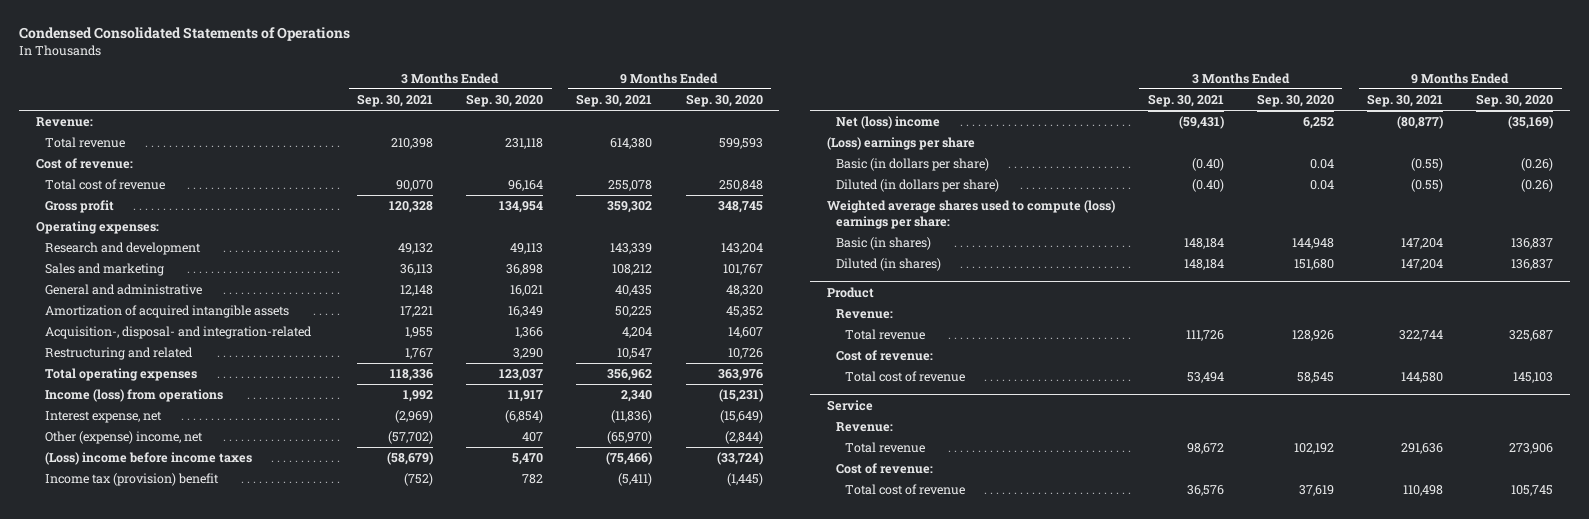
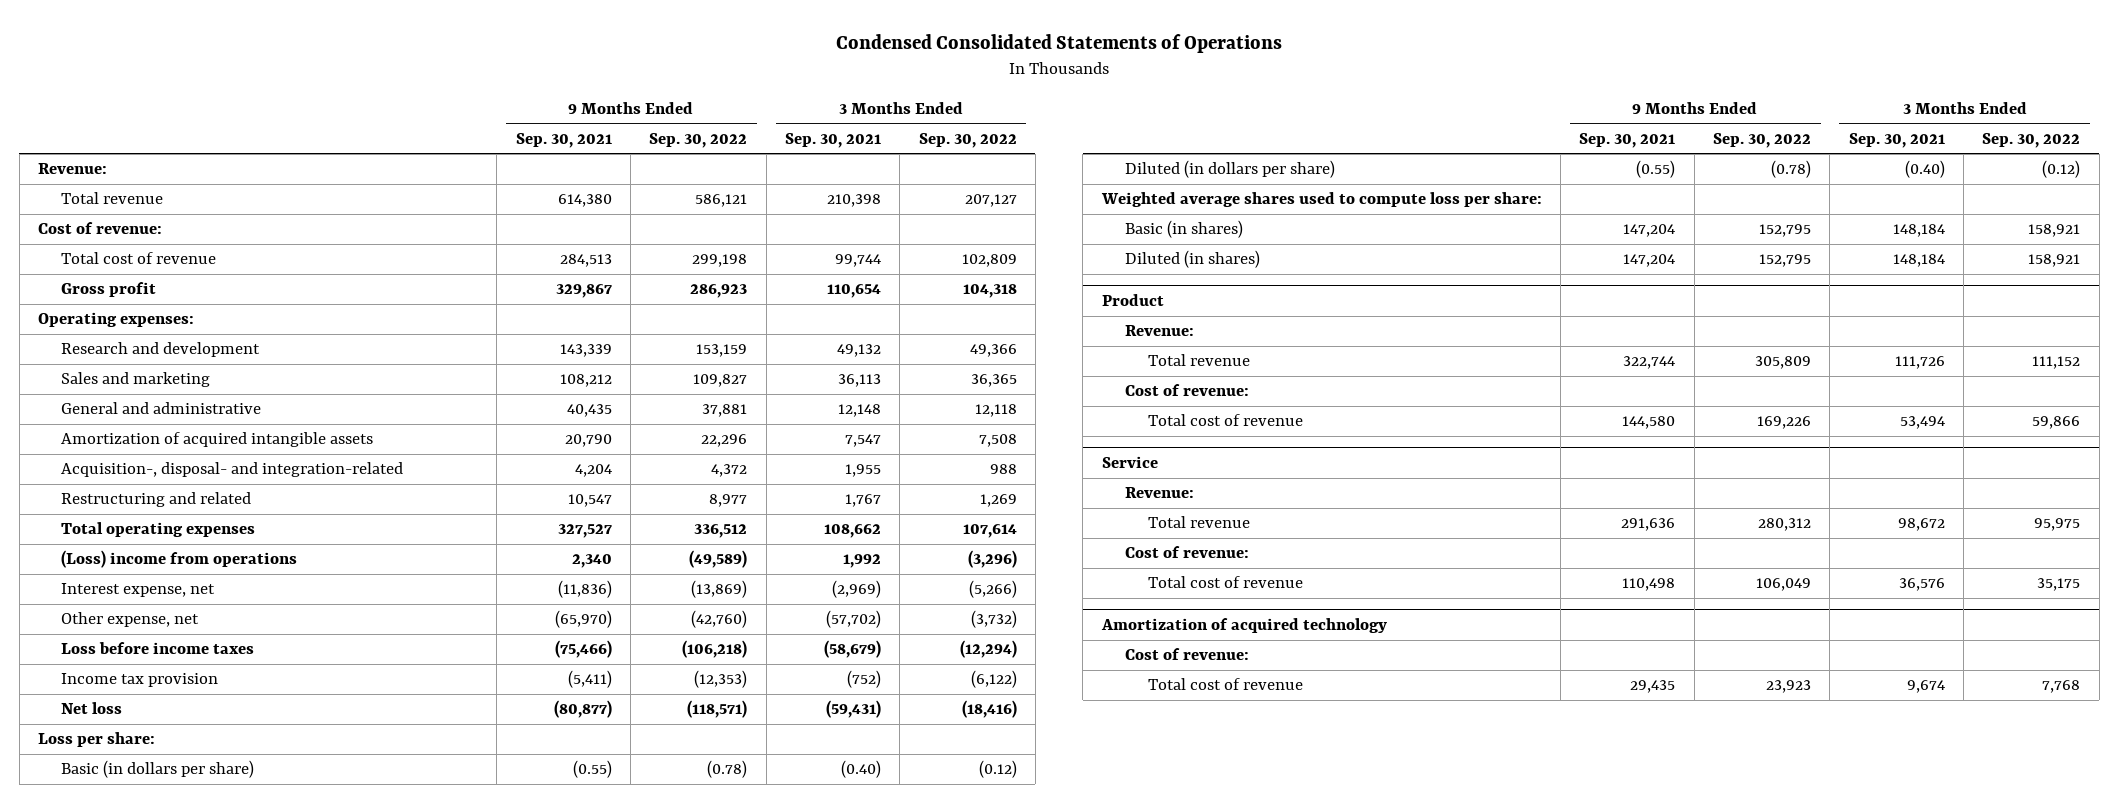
- | 3 Months Ended Sep. 30, 2021 | 3 Months Ended Sep. 30, 2020 | 9 Months Ended Sep. 30, 2021 | 9 Months Ended Sep. 30, 2020
+ | 9 Months Ended Sep. 30, 2021 | 9 Months Ended Sep. 30, 2022 | 3 Months Ended Sep. 30, 2021 | 3 Months Ended Sep. 30, 2022
- Total cost of revenue | 90,070 | 96,164 | 255,078 | 250,848
- Gross profit | 120,328 | 134,954 | 359,302 | 348,745
+ Total cost of revenue | 284,513 | 299,198 | 99,744 | 102,809
+ Gross profit | 329,867 | 286,923 | 110,654 | 104,318
- Amortization of acquired intangible assets | 17,221 | 16,349 | 50,225 | 45,352
+ Amortization of acquired intangible assets | 20,790 | 22,296 | 7,547 | 7,508
- Total operating expenses | 118,336 | 123,037 | 356,962 | 363,976
- Income (loss) from operations | 1,992 | 11,917 | 2,340 | (15,231)
+ Total operating expenses | 327,527 | 336,512 | 108,662 | 107,614
+ (Loss) income from operations | 2,340 | (49,589) | 1,992 | (3,296)
- Other (expense) income, net | (57,702) | 407 | (65,970) | (2,844)
- (Loss) income before income taxes | (58,679) | 5,470 | (75,466) | (33,724)
- Income tax (provision) benefit | (752) | 782 | (5,411) | (1,445)
- Net (loss) income | (59,431) | 6,252 | (80,877) | (35,169)
- (Loss) earnings per share
+ Other expense, net | (65,970) | (42,760) | (57,702) | (3,732)
+ Loss before income taxes | (75,466) | (106,218) | (58,679) | (12,294)
+ Income tax provision | (5,411) | (12,353) | (752) | (6,122)
+ Net loss | (80,877) | (118,571) | (59,431) | (18,416)
+ Loss per share:
- Weighted average shares used to compute (loss) earnings per share:
+ Weighted average shares used to compute loss per share:
+ Amortization of acquired technology
+ Cost of revenue:
+ Total cost of revenue | 29,435 | 23,923 | 9,674 | 7,768

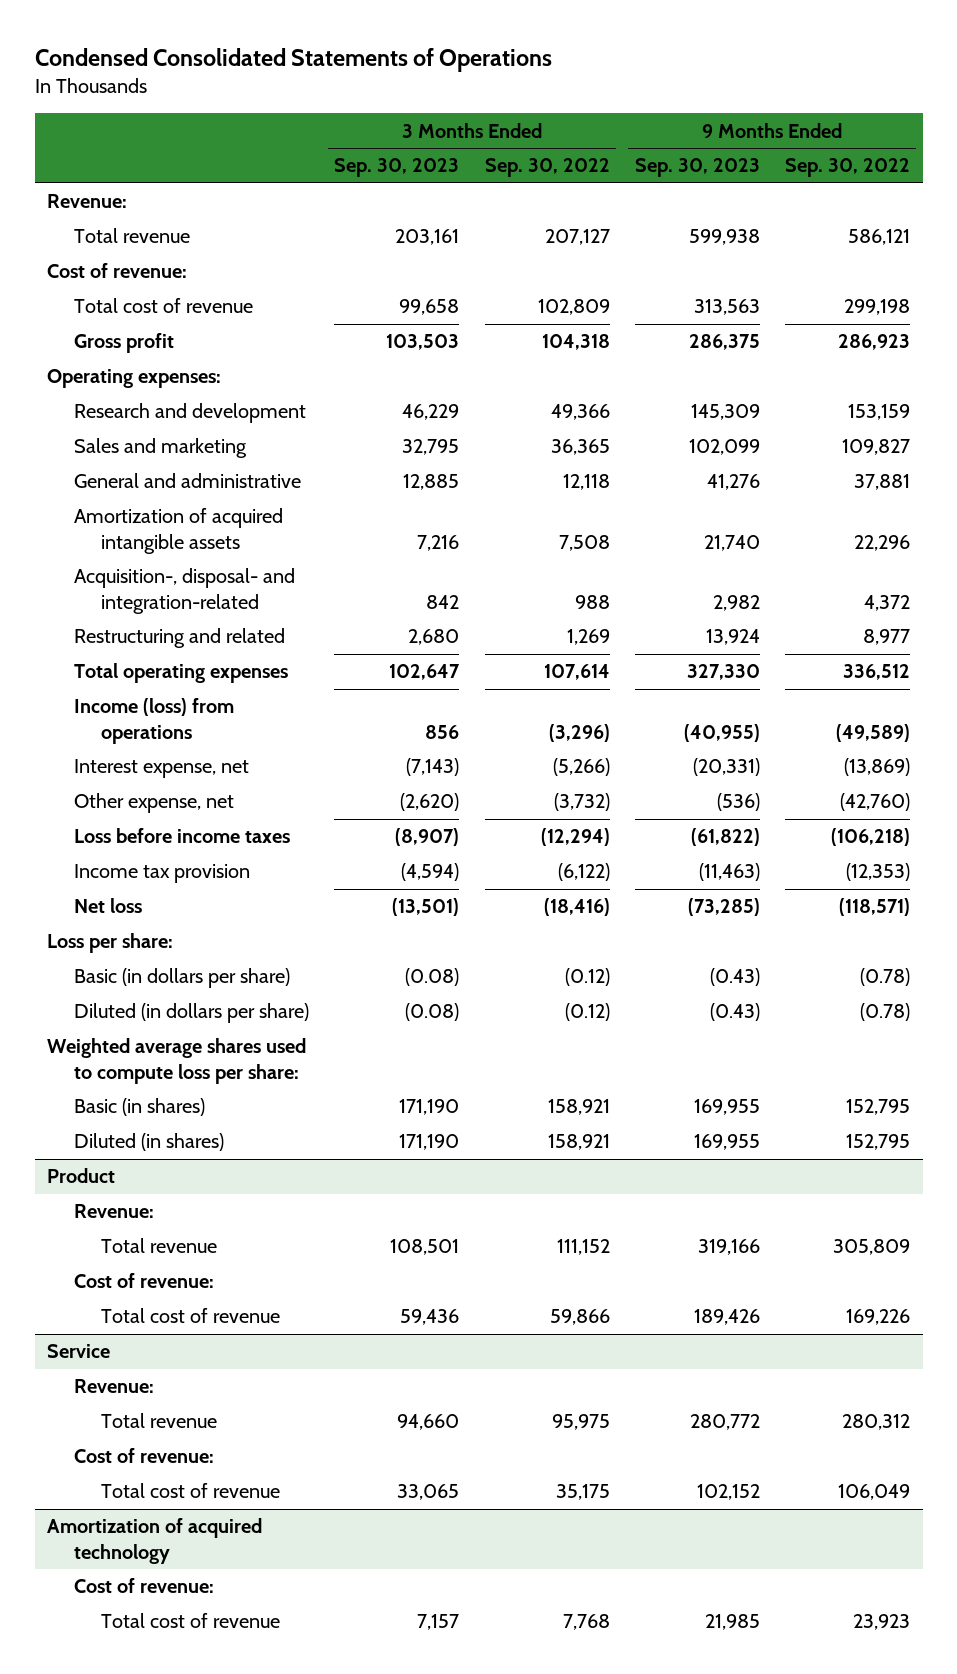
- | 9 Months Ended Sep. 30, 2021 | 9 Months Ended Sep. 30, 2022 | 3 Months Ended Sep. 30, 2021 | 3 Months Ended Sep. 30, 2022
+ | 3 Months Ended Sep. 30, 2023 | 3 Months Ended Sep. 30, 2022 | 9 Months Ended Sep. 30, 2023 | 9 Months Ended Sep. 30, 2022
- (Loss) income from operations | 2,340 | (49,589) | 1,992 | (3,296)
+ Income (loss) from operations | 856 | (3,296) | (40,955) | (49,589)

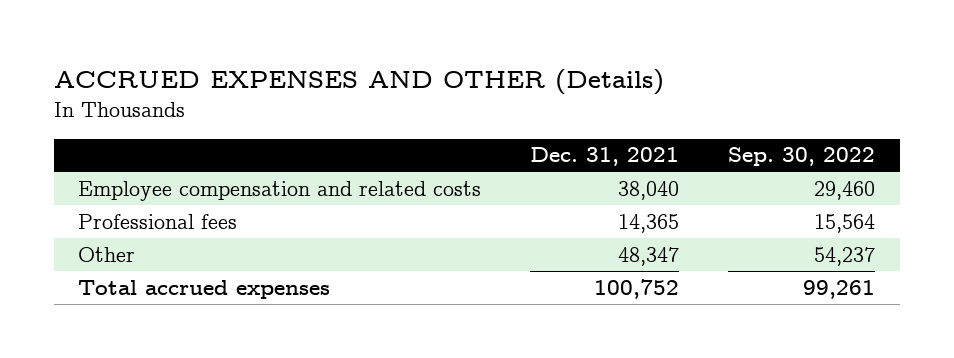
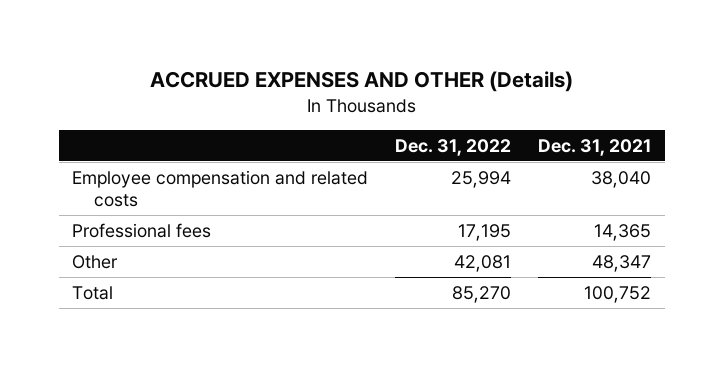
- | Dec. 31, 2021 | Sep. 30, 2022
+ | Dec. 31, 2022 | Dec. 31, 2021
- Total accrued expenses | 100,752 | 99,261
+ Total | 85,270 | 100,752

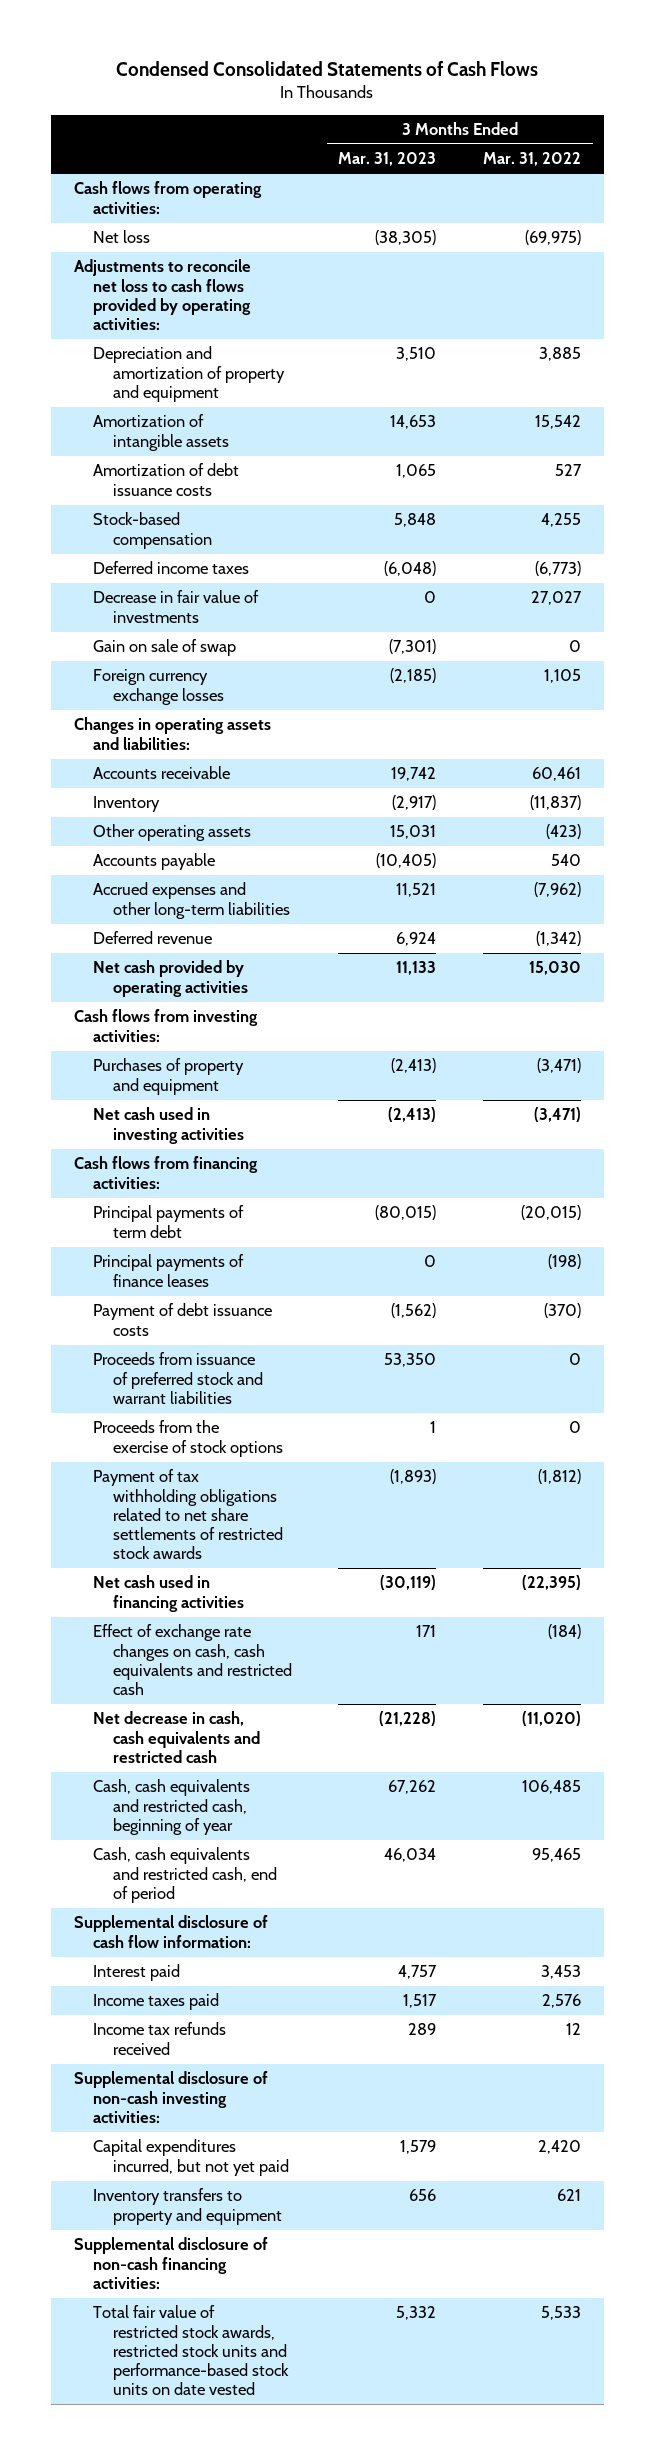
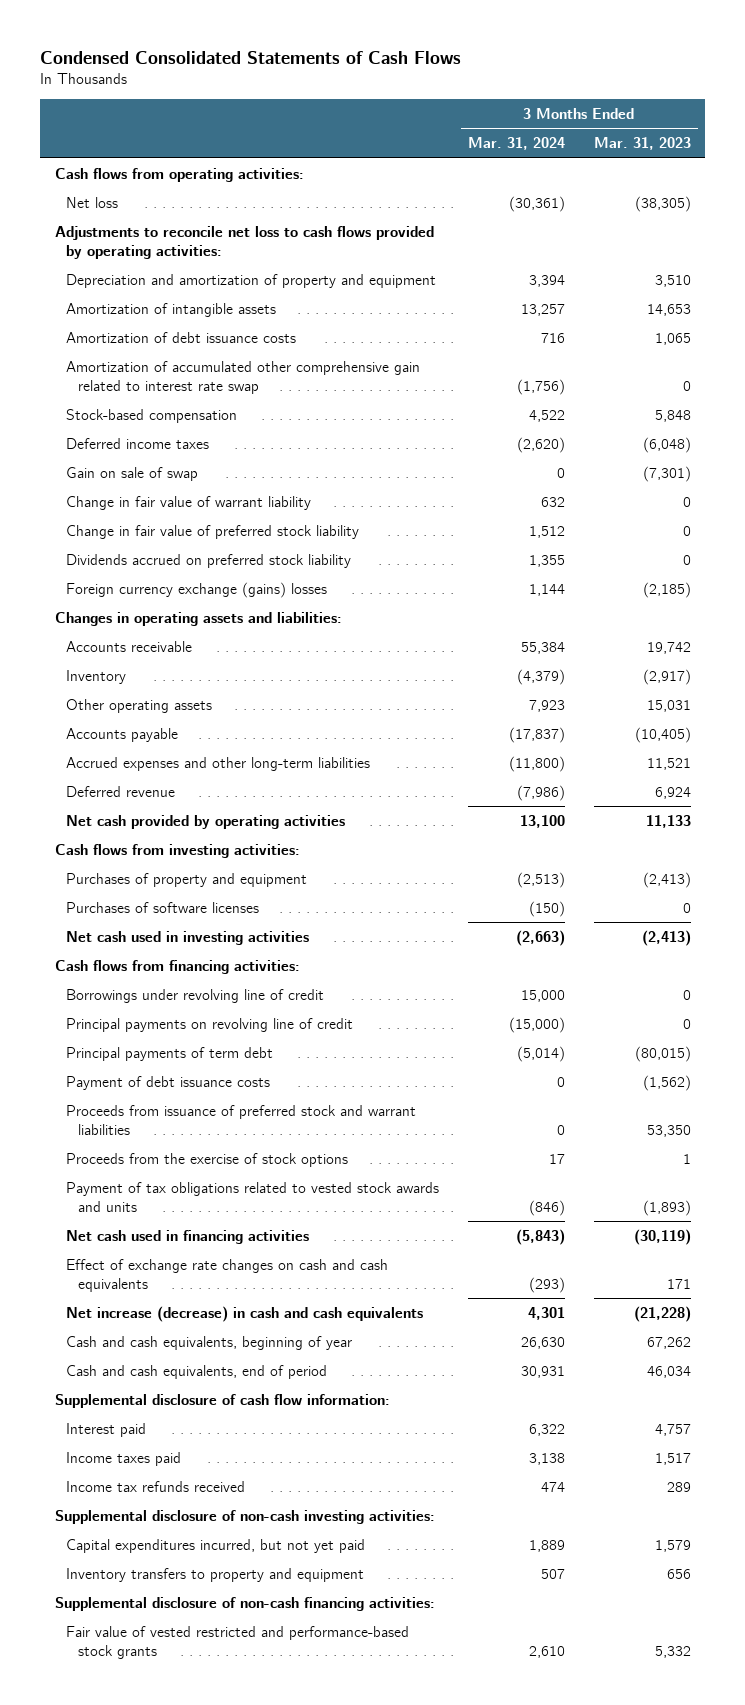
- | 3 Months Ended Mar. 31, 2023 | 3 Months Ended Mar. 31, 2022
+ | 3 Months Ended Mar. 31, 2024 | 3 Months Ended Mar. 31, 2023
+ Amortization of accumulated other comprehensive gain related to interest rate swap | (1,756) | 0
- Decrease in fair value of investments | 0 | 27,027
- Foreign currency exchange losses | (2,185) | 1,105
+ Change in fair value of warrant liability | 632 | 0
+ Change in fair value of preferred stock liability | 1,512 | 0
+ Dividends accrued on preferred stock liability | 1,355 | 0
+ Foreign currency exchange (gains) losses | 1,144 | (2,185)
+ Purchases of software licenses | (150) | 0
+ Borrowings under revolving line of credit | 15,000 | 0
+ Principal payments on revolving line of credit | (15,000) | 0
- Principal payments of finance leases | 0 | (198)
- Payment of tax withholding obligations related to net share settlements of restricted stock awards | (1,893) | (1,812)
+ Payment of tax obligations related to vested stock awards and units | (846) | (1,893)
- Effect of exchange rate changes on cash, cash equivalents and restricted cash | 171 | (184)
- Net decrease in cash, cash equivalents and restricted cash | (21,228) | (11,020)
- Cash, cash equivalents and restricted cash, beginning of year | 67,262 | 106,485
- Cash, cash equivalents and restricted cash, end of period | 46,034 | 95,465
+ Effect of exchange rate changes on cash and cash equivalents | (293) | 171
+ Net increase (decrease) in cash and cash equivalents | 4,301 | (21,228)
+ Cash and cash equivalents, beginning of year | 26,630 | 67,262
+ Cash and cash equivalents, end of period | 30,931 | 46,034
- Total fair value of restricted stock awards, restricted stock units and performance-based stock units on date vested | 5,332 | 5,533
+ Fair value of vested restricted and performance-based stock grants | 2,610 | 5,332

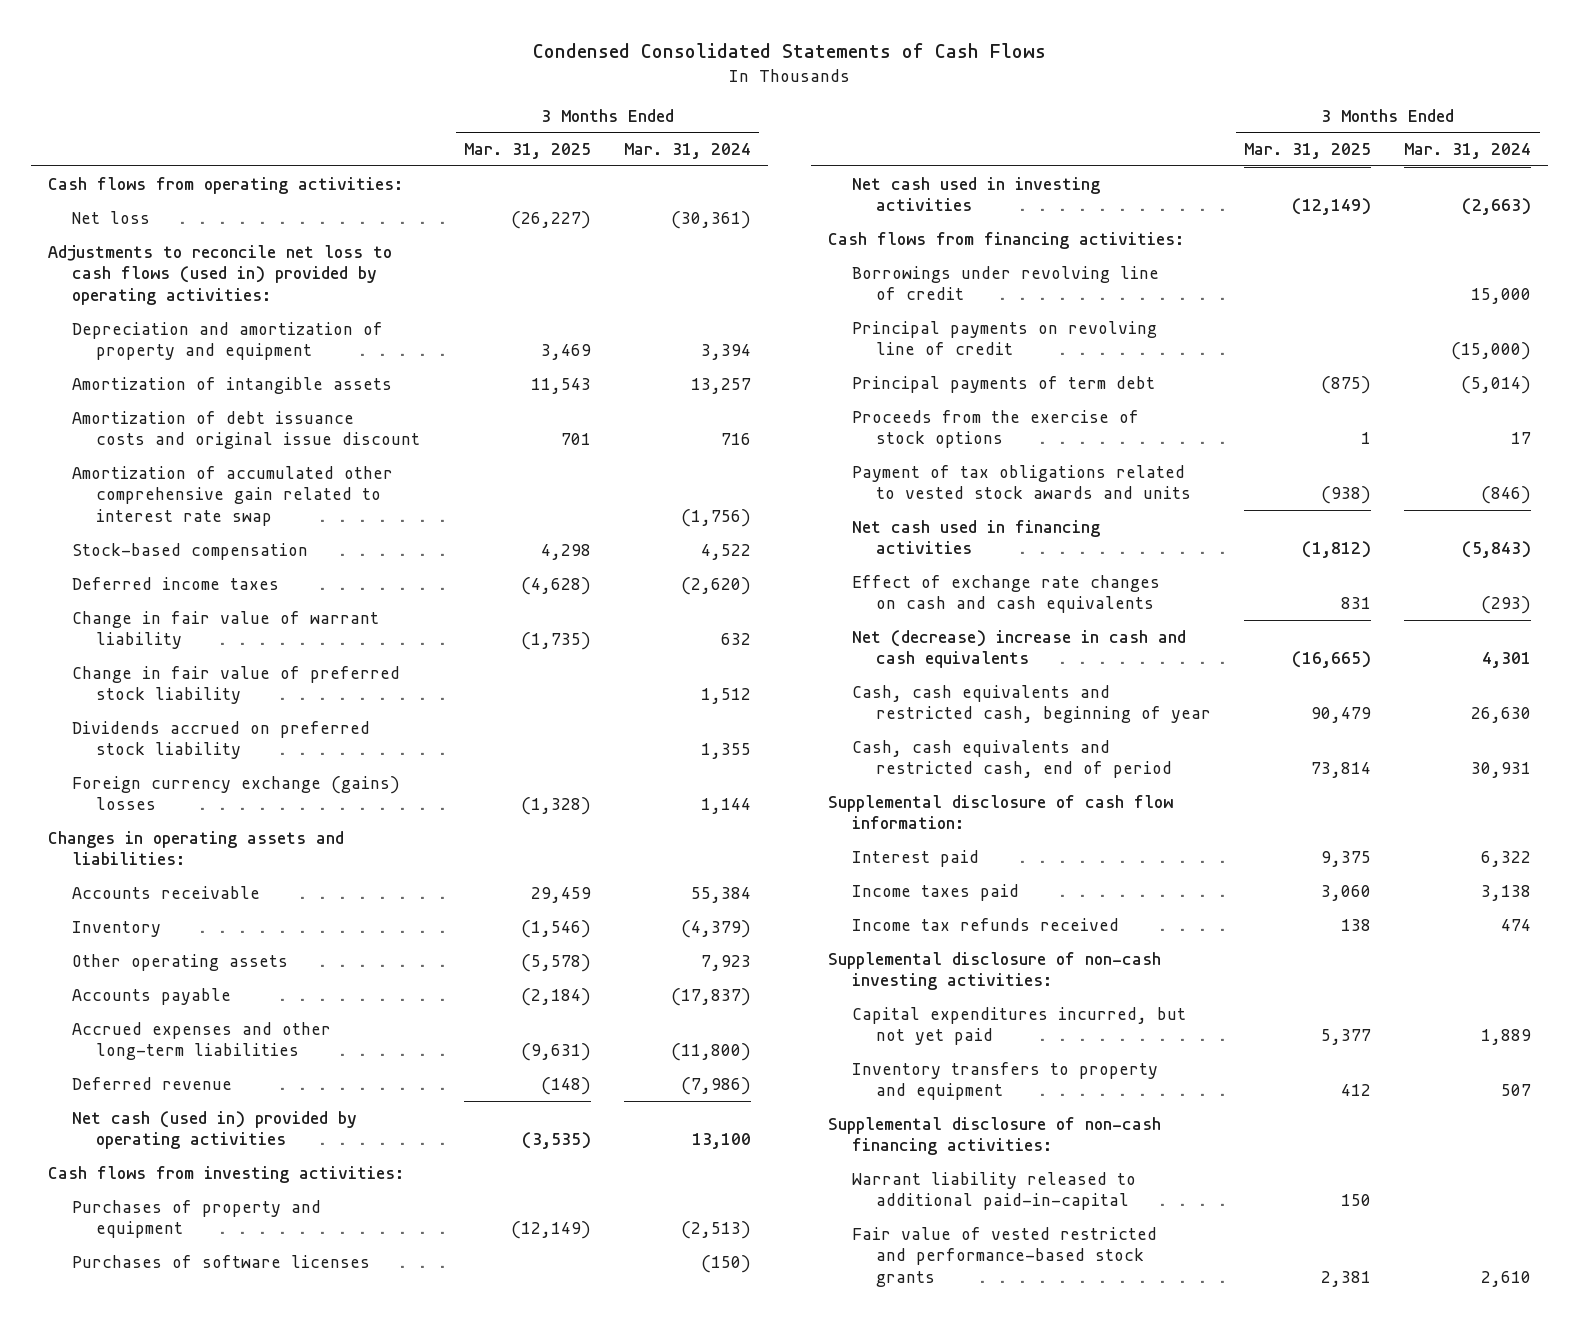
- | 3 Months Ended Mar. 31, 2024 | 3 Months Ended Mar. 31, 2023
+ | 3 Months Ended Mar. 31, 2025 | 3 Months Ended Mar. 31, 2024
- Adjustments to reconcile net loss to cash flows provided by operating activities:
+ Adjustments to reconcile net loss to cash flows (used in) provided by operating activities:
- Amortization of debt issuance costs | 716 | 1,065
+ Amortization of debt issuance costs and original issue discount | 701 | 716
- Gain on sale of swap | 0 | (7,301)
- Net cash provided by operating activities | 13,100 | 11,133
+ Net cash (used in) provided by operating activities | (3,535) | 13,100
- Payment of debt issuance costs | 0 | (1,562)
- Proceeds from issuance of preferred stock and warrant liabilities | 0 | 53,350
- Net increase (decrease) in cash and cash equivalents | 4,301 | (21,228)
- Cash and cash equivalents, beginning of year | 26,630 | 67,262
- Cash and cash equivalents, end of period | 30,931 | 46,034
+ Net (decrease) increase in cash and cash equivalents | (16,665) | 4,301
+ Cash, cash equivalents and restricted cash, beginning of year | 90,479 | 26,630
+ Cash, cash equivalents and restricted cash, end of period | 73,814 | 30,931
+ Warrant liability released to additional paid-in-capital | 150 |

